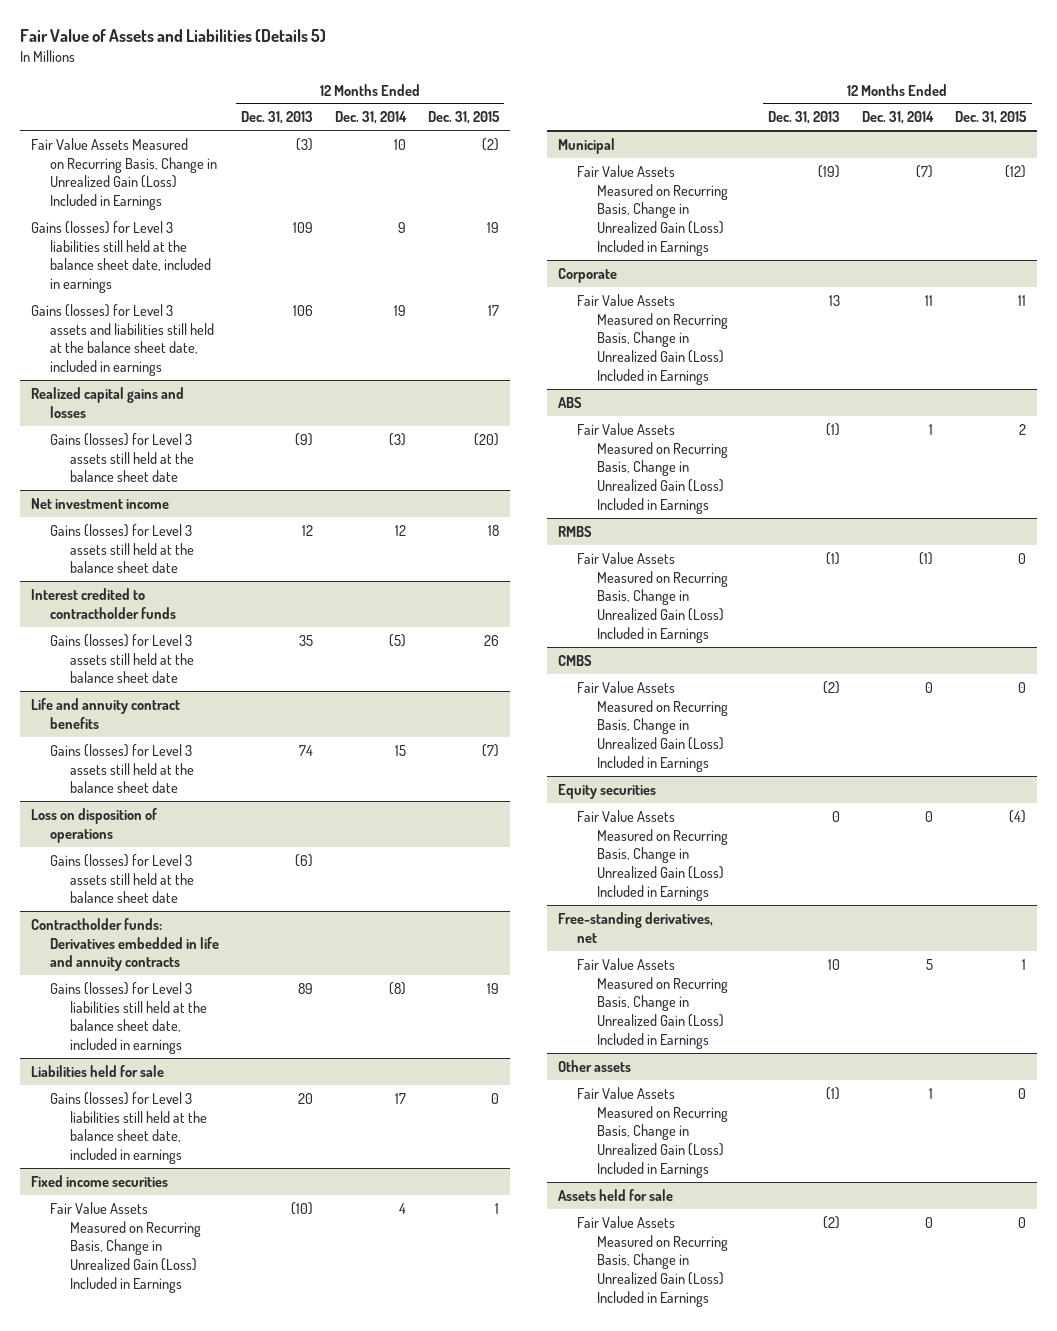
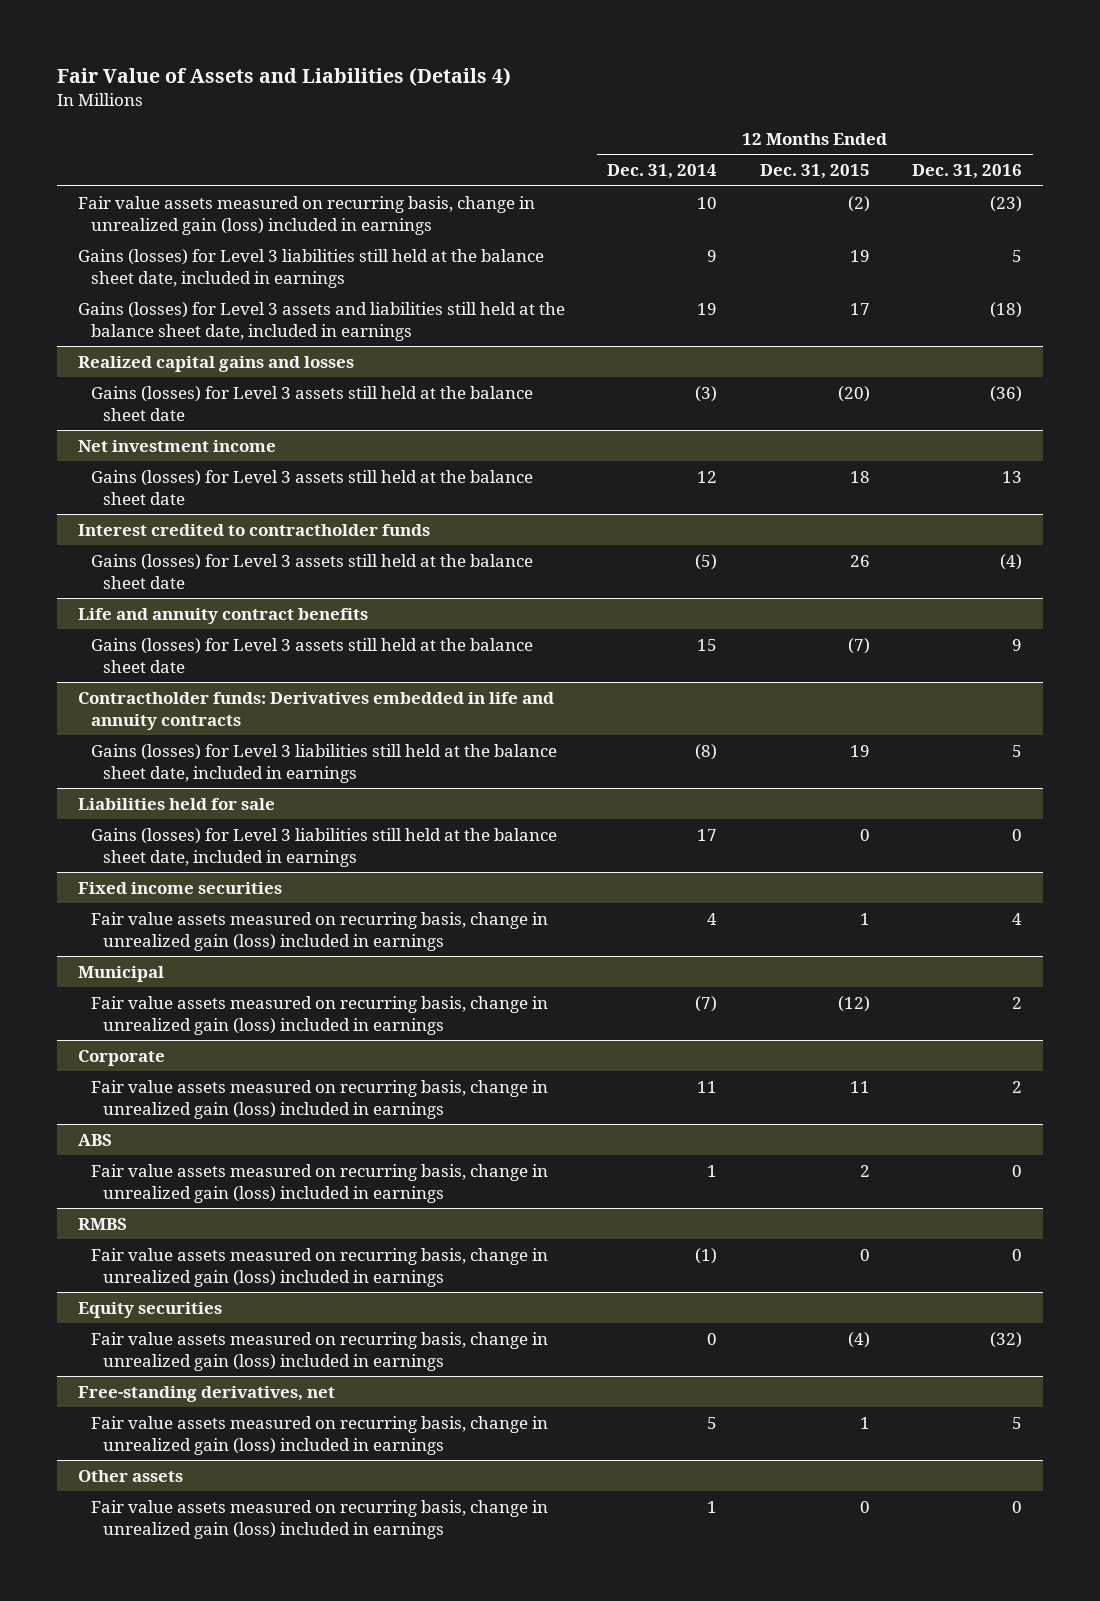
- Fair Value of Assets and Liabilities (Details 5)
+ Fair Value of Assets and Liabilities (Details 4)
- | 12 Months Ended Dec. 31, 2013 | 12 Months Ended Dec. 31, 2014 | 12 Months Ended Dec. 31, 2015
+ | 12 Months Ended Dec. 31, 2014 | 12 Months Ended Dec. 31, 2015 | 12 Months Ended Dec. 31, 2016
- Fair Value Assets Measured on Recurring Basis, Change in Unrealized Gain (Loss) Included in Earnings | (3) | 10 | (2)
+ Fair value assets measured on recurring basis, change in unrealized gain (loss) included in earnings | 10 | (2) | (23)
- Loss on disposition of operations
- Gains (losses) for Level 3 assets still held at the balance sheet date | (6) | |
@ Fixed income securities
- Fair Value Assets Measured on Recurring Basis, Change in Unrealized Gain (Loss) Included in Earnings | (10) | 4 | 1
+ Fair value assets measured on recurring basis, change in unrealized gain (loss) included in earnings | 4 | 1 | 4
@ Municipal
- Fair Value Assets Measured on Recurring Basis, Change in Unrealized Gain (Loss) Included in Earnings | (19) | (7) | (12)
+ Fair value assets measured on recurring basis, change in unrealized gain (loss) included in earnings | (7) | (12) | 2
@ Corporate
- Fair Value Assets Measured on Recurring Basis, Change in Unrealized Gain (Loss) Included in Earnings | 13 | 11 | 11
+ Fair value assets measured on recurring basis, change in unrealized gain (loss) included in earnings | 11 | 11 | 2
@ ABS
- Fair Value Assets Measured on Recurring Basis, Change in Unrealized Gain (Loss) Included in Earnings | (1) | 1 | 2
+ Fair value assets measured on recurring basis, change in unrealized gain (loss) included in earnings | 1 | 2 | 0
@ RMBS
- Fair Value Assets Measured on Recurring Basis, Change in Unrealized Gain (Loss) Included in Earnings | (1) | (1) | 0
- CMBS
- Fair Value Assets Measured on Recurring Basis, Change in Unrealized Gain (Loss) Included in Earnings | (2) | 0 | 0
@ RMBS
+ Fair value assets measured on recurring basis, change in unrealized gain (loss) included in earnings | (1) | 0 | 0
@ Equity securities
- Fair Value Assets Measured on Recurring Basis, Change in Unrealized Gain (Loss) Included in Earnings | 0 | 0 | (4)
+ Fair value assets measured on recurring basis, change in unrealized gain (loss) included in earnings | 0 | (4) | (32)
@ Free-standing derivatives, net
- Fair Value Assets Measured on Recurring Basis, Change in Unrealized Gain (Loss) Included in Earnings | 10 | 5 | 1
+ Fair value assets measured on recurring basis, change in unrealized gain (loss) included in earnings | 5 | 1 | 5
@ Other assets
- Fair Value Assets Measured on Recurring Basis, Change in Unrealized Gain (Loss) Included in Earnings | (1) | 1 | 0
- Assets held for sale
- Fair Value Assets Measured on Recurring Basis, Change in Unrealized Gain (Loss) Included in Earnings | (2) | 0 | 0
@ Other assets
+ Fair value assets measured on recurring basis, change in unrealized gain (loss) included in earnings | 1 | 0 | 0

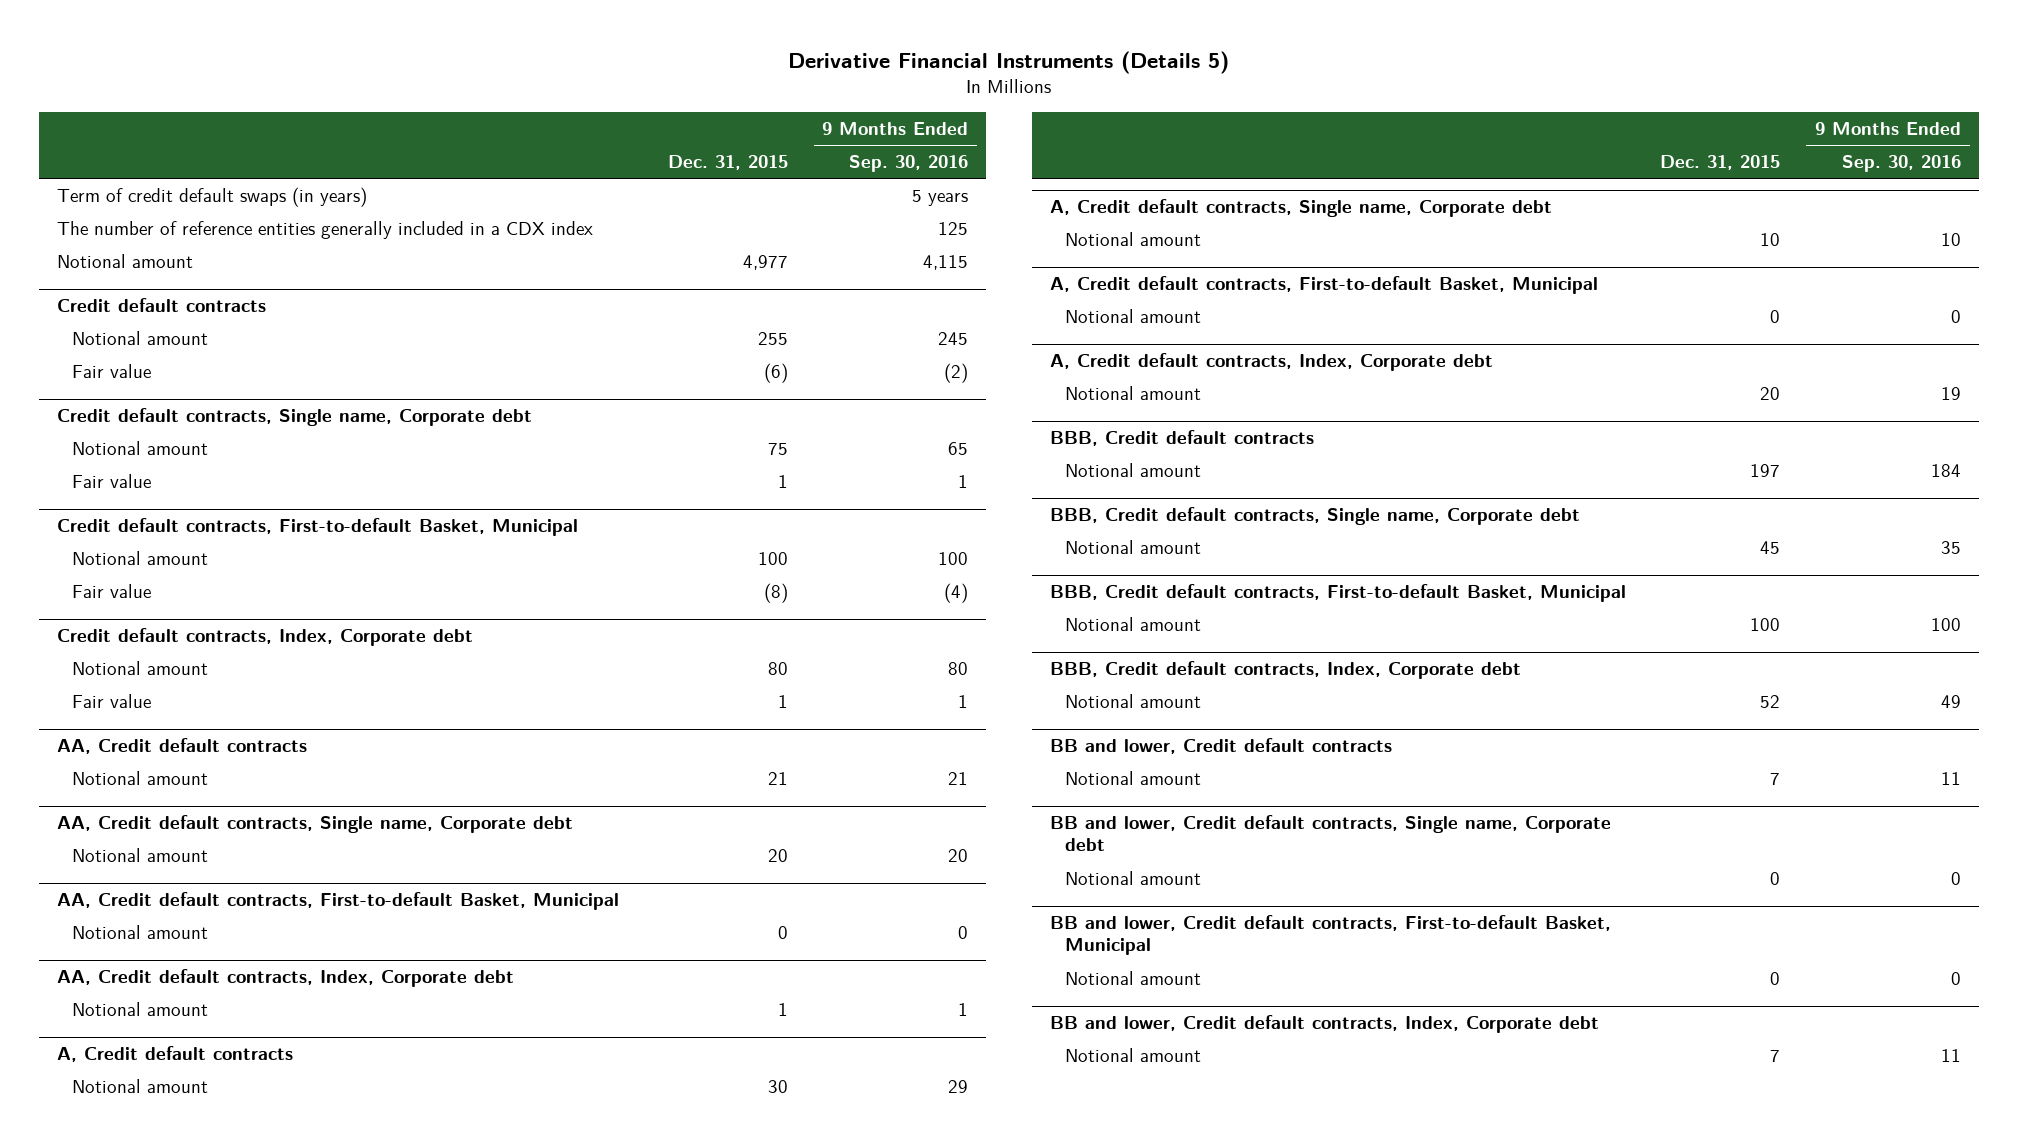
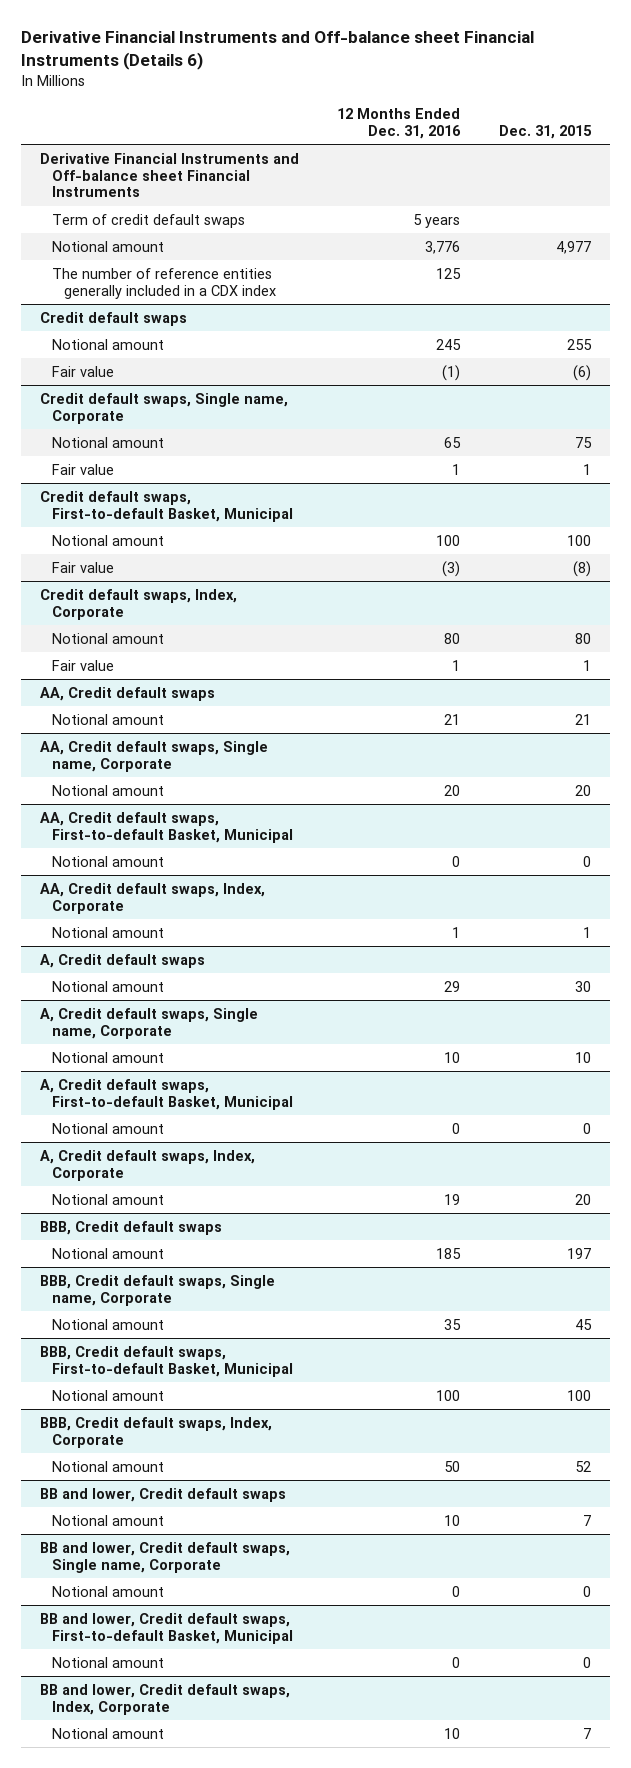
- Derivative Financial Instruments (Details 5)
+ Derivative Financial Instruments and Off-balance sheet Financial Instruments (Details 6)
- | Dec. 31, 2015 | 9 Months Ended Sep. 30, 2016
+ | 12 Months Ended Dec. 31, 2016 | Dec. 31, 2015
- Term of credit default swaps (in years) | | 5 years
+ Derivative Financial Instruments and Off-balance sheet Financial Instruments
+ Term of credit default swaps | 5 years |
- Credit default contracts
moved down: The number of reference entities generally included in a CDX index | 125 |
+ Credit default swaps
- Credit default contracts, Single name, Corporate debt
+ Credit default swaps, Single name, Corporate
- Credit default contracts, First-to-default Basket, Municipal
+ Credit default swaps, First-to-default Basket, Municipal
- Credit default contracts, Index, Corporate debt
+ Credit default swaps, Index, Corporate
- AA, Credit default contracts
+ AA, Credit default swaps
- AA, Credit default contracts, Single name, Corporate debt
+ AA, Credit default swaps, Single name, Corporate
- AA, Credit default contracts, First-to-default Basket, Municipal
+ AA, Credit default swaps, First-to-default Basket, Municipal
- AA, Credit default contracts, Index, Corporate debt
+ AA, Credit default swaps, Index, Corporate
- A, Credit default contracts
+ A, Credit default swaps
- A, Credit default contracts, Single name, Corporate debt
+ A, Credit default swaps, Single name, Corporate
- A, Credit default contracts, First-to-default Basket, Municipal
+ A, Credit default swaps, First-to-default Basket, Municipal
- A, Credit default contracts, Index, Corporate debt
+ A, Credit default swaps, Index, Corporate
- BBB, Credit default contracts
+ BBB, Credit default swaps
- BBB, Credit default contracts, Single name, Corporate debt
+ BBB, Credit default swaps, Single name, Corporate
- BBB, Credit default contracts, First-to-default Basket, Municipal
+ BBB, Credit default swaps, First-to-default Basket, Municipal
- BBB, Credit default contracts, Index, Corporate debt
+ BBB, Credit default swaps, Index, Corporate
- BB and lower, Credit default contracts
+ BB and lower, Credit default swaps
- BB and lower, Credit default contracts, Single name, Corporate debt
+ BB and lower, Credit default swaps, Single name, Corporate
- BB and lower, Credit default contracts, First-to-default Basket, Municipal
+ BB and lower, Credit default swaps, First-to-default Basket, Municipal
- BB and lower, Credit default contracts, Index, Corporate debt
+ BB and lower, Credit default swaps, Index, Corporate

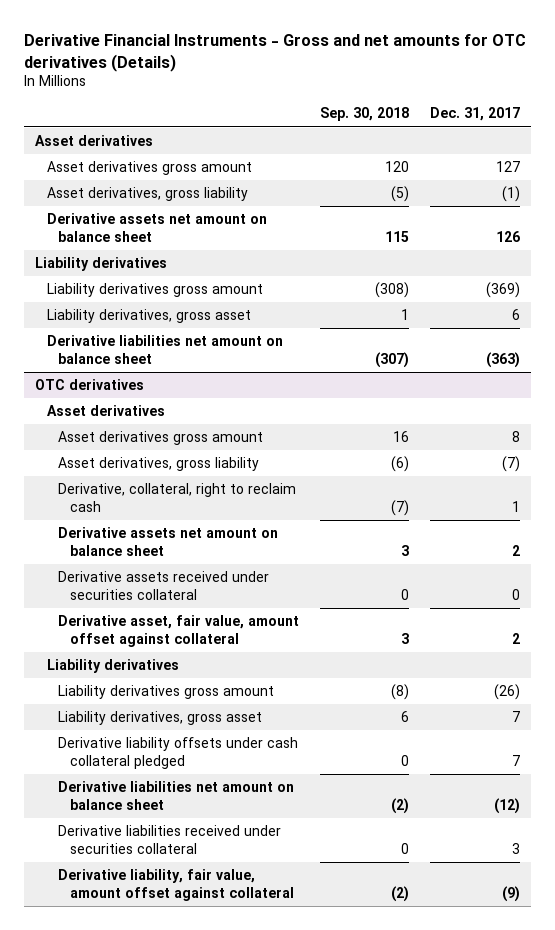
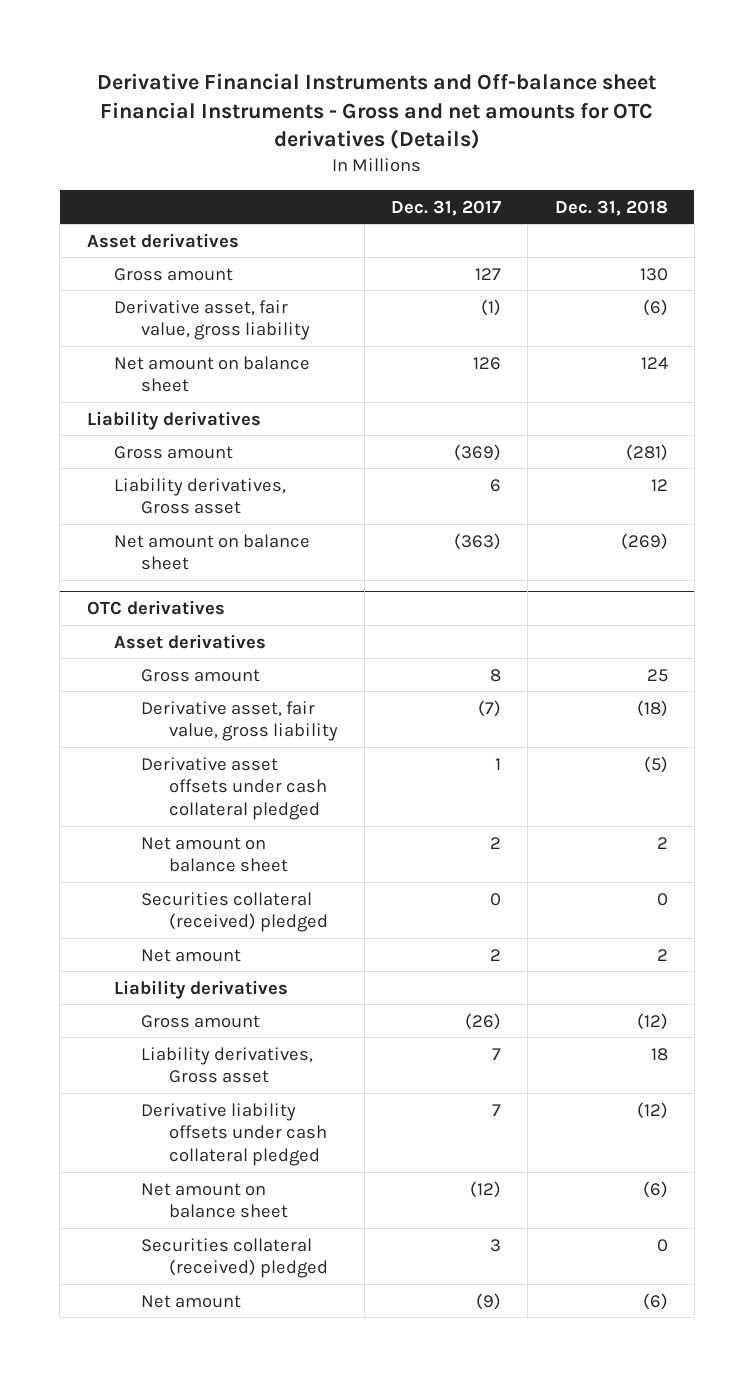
- Derivative Financial Instruments - Gross and net amounts for OTC derivatives (Details)
+ Derivative Financial Instruments and Off-balance sheet Financial Instruments - Gross and net amounts for OTC derivatives (Details)
- | Sep. 30, 2018 | Dec. 31, 2017
+ | Dec. 31, 2017 | Dec. 31, 2018
- Asset derivatives gross amount | 120 | 127
- Asset derivatives, gross liability | (5) | (1)
- Derivative assets net amount on balance sheet | 115 | 126
+ Gross amount | 127 | 130
+ Derivative asset, fair value, gross liability | (1) | (6)
+ Net amount on balance sheet | 126 | 124
- Liability derivatives gross amount | (308) | (369)
- Liability derivatives, gross asset | 1 | 6
- Derivative liabilities net amount on balance sheet | (307) | (363)
+ Gross amount | (369) | (281)
+ Liability derivatives, Gross asset | 6 | 12
+ Net amount on balance sheet | (363) | (269)
@ OTC derivatives
- Asset derivatives gross amount | 16 | 8
- Asset derivatives, gross liability | (6) | (7)
- Derivative, collateral, right to reclaim cash | (7) | 1
- Derivative assets net amount on balance sheet | 3 | 2
- Derivative assets received under securities collateral | 0 | 0
- Derivative asset, fair value, amount offset against collateral | 3 | 2
+ Gross amount | 8 | 25
+ Derivative asset, fair value, gross liability | (7) | (18)
+ Derivative asset offsets under cash collateral pledged | 1 | (5)
+ Net amount on balance sheet | 2 | 2
+ Securities collateral (received) pledged | 0 | 0
+ Net amount | 2 | 2
- Liability derivatives gross amount | (8) | (26)
- Liability derivatives, gross asset | 6 | 7
+ Gross amount | (26) | (12)
+ Liability derivatives, Gross asset | 7 | 18
- Derivative liabilities net amount on balance sheet | (2) | (12)
- Derivative liabilities received under securities collateral | 0 | 3
- Derivative liability, fair value, amount offset against collateral | (2) | (9)
+ Net amount on balance sheet | (12) | (6)
+ Securities collateral (received) pledged | 3 | 0
+ Net amount | (9) | (6)

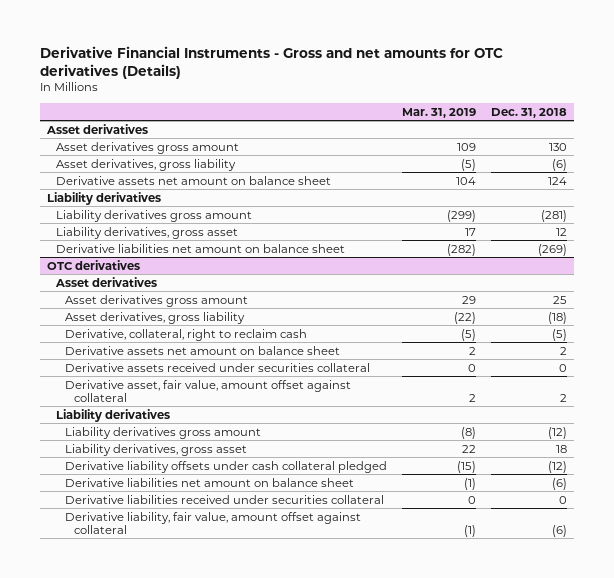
- Derivative Financial Instruments and Off-balance sheet Financial Instruments - Gross and net amounts for OTC derivatives (Details)
+ Derivative Financial Instruments - Gross and net amounts for OTC derivatives (Details)
- | Dec. 31, 2017 | Dec. 31, 2018
+ | Mar. 31, 2019 | Dec. 31, 2018
- Gross amount | 127 | 130
- Derivative asset, fair value, gross liability | (1) | (6)
- Net amount on balance sheet | 126 | 124
+ Asset derivatives gross amount | 109 | 130
+ Asset derivatives, gross liability | (5) | (6)
+ Derivative assets net amount on balance sheet | 104 | 124
- Gross amount | (369) | (281)
- Liability derivatives, Gross asset | 6 | 12
- Net amount on balance sheet | (363) | (269)
+ Liability derivatives gross amount | (299) | (281)
+ Liability derivatives, gross asset | 17 | 12
+ Derivative liabilities net amount on balance sheet | (282) | (269)
@ OTC derivatives
- Gross amount | 8 | 25
- Derivative asset, fair value, gross liability | (7) | (18)
- Derivative asset offsets under cash collateral pledged | 1 | (5)
- Net amount on balance sheet | 2 | 2
- Securities collateral (received) pledged | 0 | 0
- Net amount | 2 | 2
+ Asset derivatives gross amount | 29 | 25
+ Asset derivatives, gross liability | (22) | (18)
+ Derivative, collateral, right to reclaim cash | (5) | (5)
+ Derivative assets net amount on balance sheet | 2 | 2
+ Derivative assets received under securities collateral | 0 | 0
+ Derivative asset, fair value, amount offset against collateral | 2 | 2
- Gross amount | (26) | (12)
- Liability derivatives, Gross asset | 7 | 18
+ Liability derivatives gross amount | (8) | (12)
+ Liability derivatives, gross asset | 22 | 18
- Net amount on balance sheet | (12) | (6)
- Securities collateral (received) pledged | 3 | 0
- Net amount | (9) | (6)
+ Derivative liabilities net amount on balance sheet | (1) | (6)
+ Derivative liabilities received under securities collateral | 0 | 0
+ Derivative liability, fair value, amount offset against collateral | (1) | (6)

